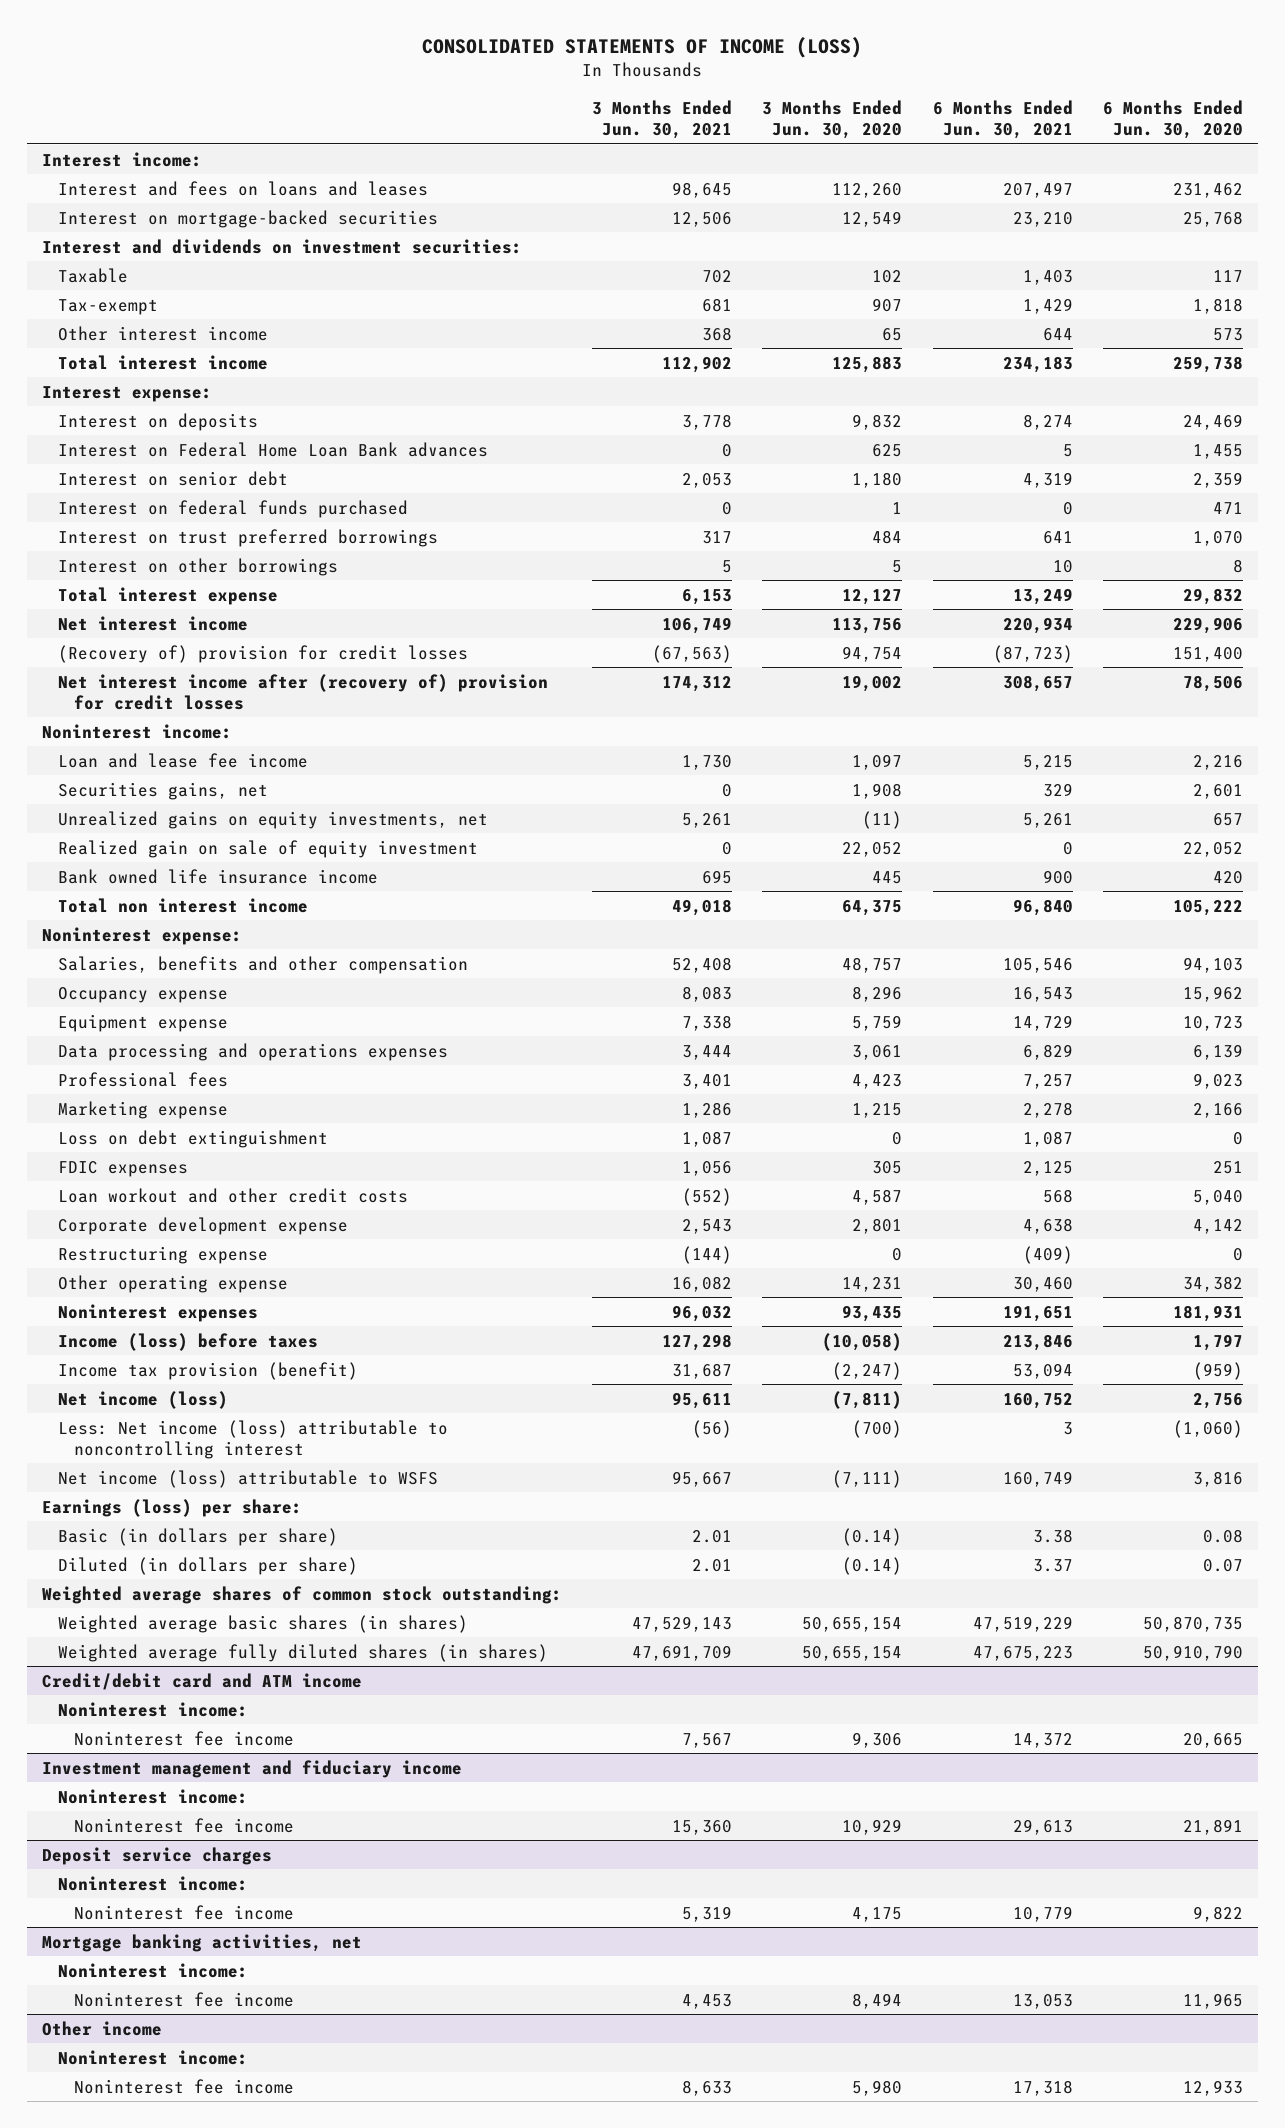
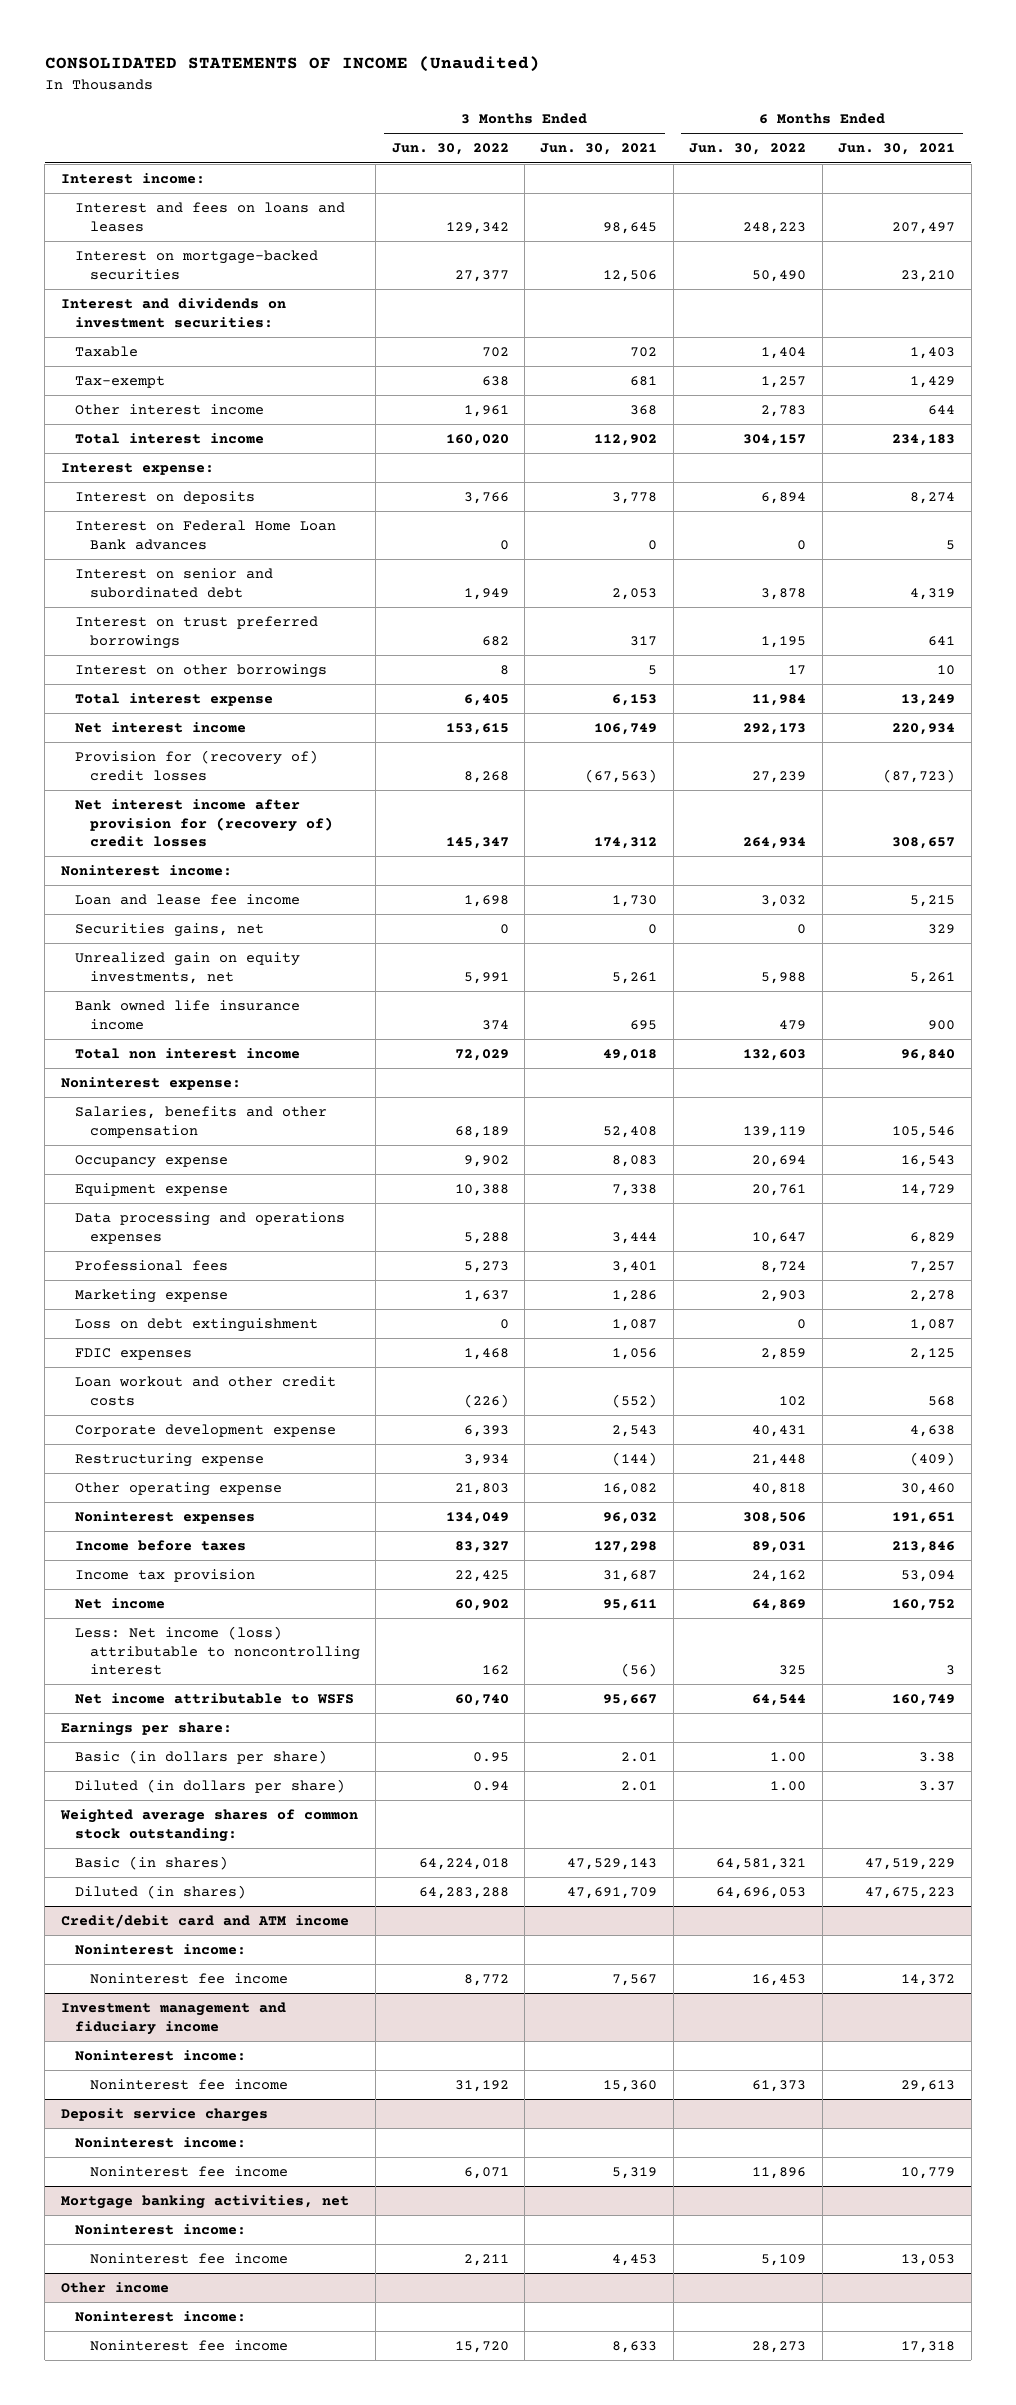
- CONSOLIDATED STATEMENTS OF INCOME (LOSS)
+ CONSOLIDATED STATEMENTS OF INCOME (Unaudited)
- | 3 Months Ended Jun. 30, 2021 | 3 Months Ended Jun. 30, 2020 | 6 Months Ended Jun. 30, 2021 | 6 Months Ended Jun. 30, 2020
+ | 3 Months Ended Jun. 30, 2022 | 3 Months Ended Jun. 30, 2021 | 6 Months Ended Jun. 30, 2022 | 6 Months Ended Jun. 30, 2021
- Interest on senior debt | 2,053 | 1,180 | 4,319 | 2,359
- Interest on federal funds purchased | 0 | 1 | 0 | 471
+ Interest on senior and subordinated debt | 1,949 | 2,053 | 3,878 | 4,319
- (Recovery of) provision for credit losses | (67,563) | 94,754 | (87,723) | 151,400
- Net interest income after (recovery of) provision for credit losses | 174,312 | 19,002 | 308,657 | 78,506
+ Provision for (recovery of) credit losses | 8,268 | (67,563) | 27,239 | (87,723)
+ Net interest income after provision for (recovery of) credit losses | 145,347 | 174,312 | 264,934 | 308,657
- Unrealized gains on equity investments, net | 5,261 | (11) | 5,261 | 657
- Realized gain on sale of equity investment | 0 | 22,052 | 0 | 22,052
+ Unrealized gain on equity investments, net | 5,991 | 5,261 | 5,988 | 5,261
- Income (loss) before taxes | 127,298 | (10,058) | 213,846 | 1,797
- Income tax provision (benefit) | 31,687 | (2,247) | 53,094 | (959)
- Net income (loss) | 95,611 | (7,811) | 160,752 | 2,756
+ Income before taxes | 83,327 | 127,298 | 89,031 | 213,846
+ Income tax provision | 22,425 | 31,687 | 24,162 | 53,094
+ Net income | 60,902 | 95,611 | 64,869 | 160,752
- Net income (loss) attributable to WSFS | 95,667 | (7,111) | 160,749 | 3,816
- Earnings (loss) per share:
+ Net income attributable to WSFS | 60,740 | 95,667 | 64,544 | 160,749
+ Earnings per share:
- Weighted average basic shares (in shares) | 47,529,143 | 50,655,154 | 47,519,229 | 50,870,735
- Weighted average fully diluted shares (in shares) | 47,691,709 | 50,655,154 | 47,675,223 | 50,910,790
+ Basic (in shares) | 64,224,018 | 47,529,143 | 64,581,321 | 47,519,229
+ Diluted (in shares) | 64,283,288 | 47,691,709 | 64,696,053 | 47,675,223

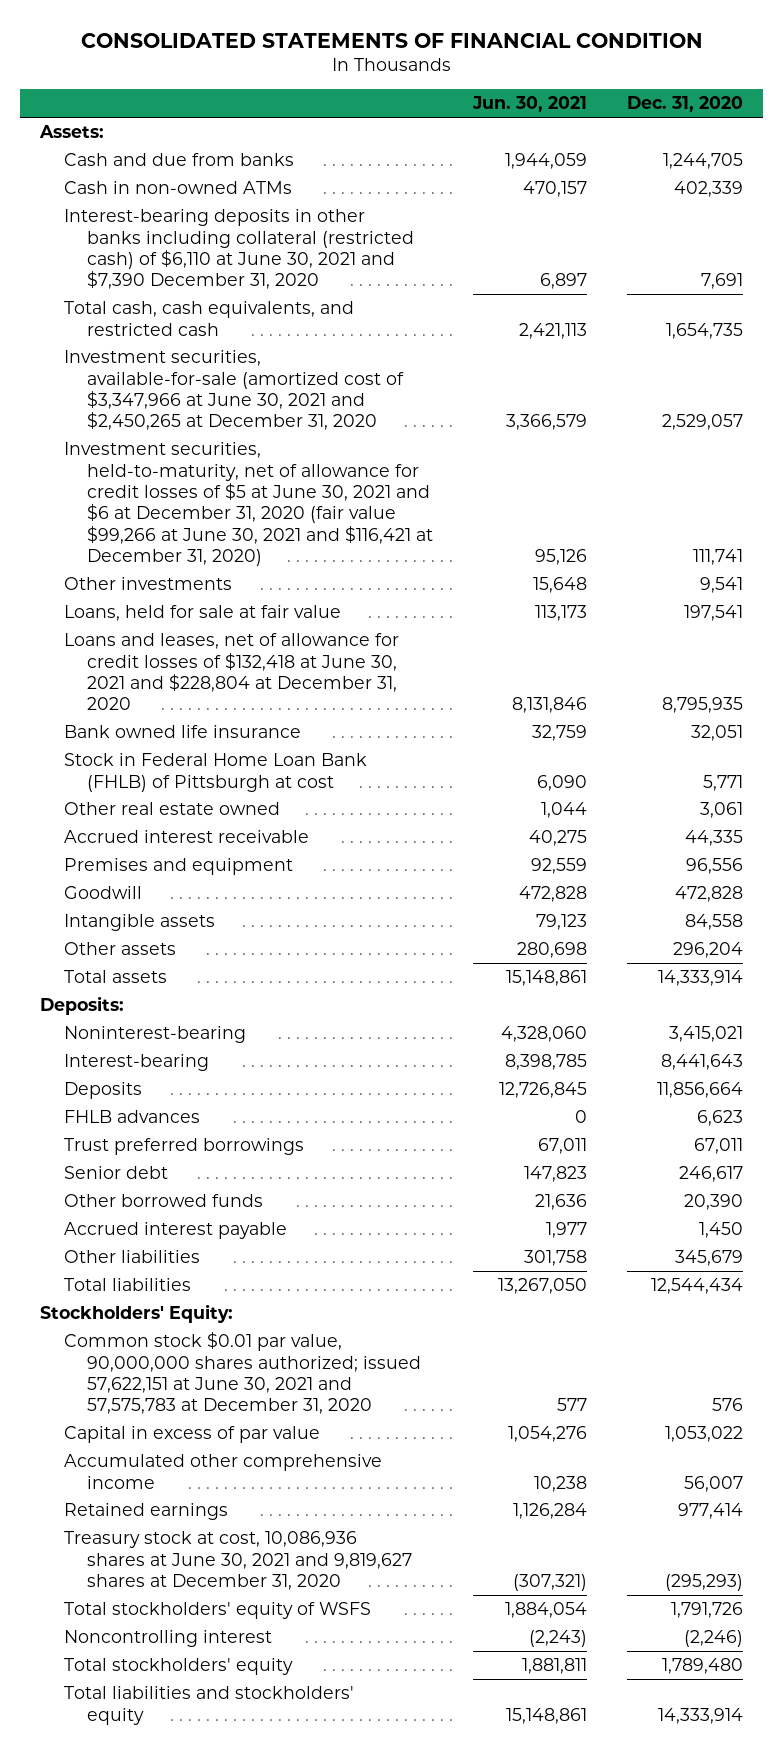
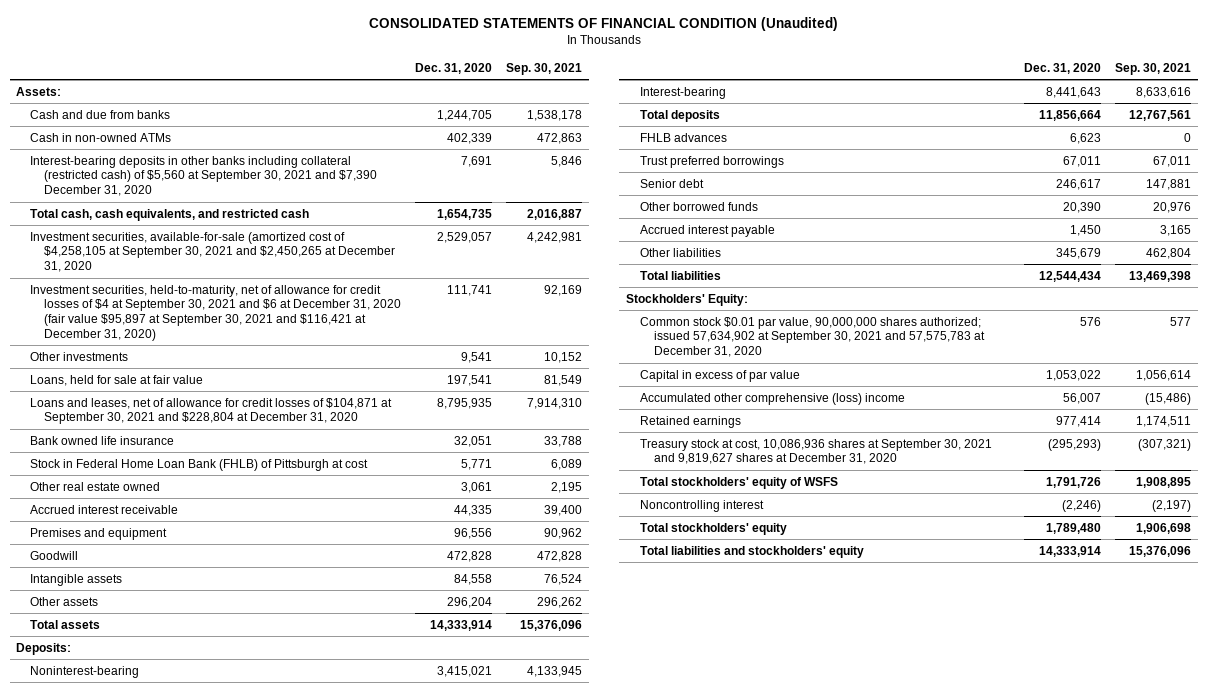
- CONSOLIDATED STATEMENTS OF FINANCIAL CONDITION
+ CONSOLIDATED STATEMENTS OF FINANCIAL CONDITION (Unaudited)
- | Jun. 30, 2021 | Dec. 31, 2020
+ | Dec. 31, 2020 | Sep. 30, 2021
- Interest-bearing deposits in other banks including collateral (restricted cash) of $6,110 at June 30, 2021 and $7,390 December 31, 2020 | 6,897 | 7,691
+ Interest-bearing deposits in other banks including collateral (restricted cash) of $5,560 at September 30, 2021 and $7,390 December 31, 2020 | 7,691 | 5,846
- Investment securities, available-for-sale (amortized cost of $3,347,966 at June 30, 2021 and $2,450,265 at December 31, 2020 | 3,366,579 | 2,529,057
- Investment securities, held-to-maturity, net of allowance for credit losses of $5 at June 30, 2021 and $6 at December 31, 2020 (fair value $99,266 at June 30, 2021 and $116,421 at December 31, 2020) | 95,126 | 111,741
+ Investment securities, available-for-sale (amortized cost of $4,258,105 at September 30, 2021 and $2,450,265 at December 31, 2020 | 2,529,057 | 4,242,981
+ Investment securities, held-to-maturity, net of allowance for credit losses of $4 at September 30, 2021 and $6 at December 31, 2020 (fair value $95,897 at September 30, 2021 and $116,421 at December 31, 2020) | 111,741 | 92,169
- Loans and leases, net of allowance for credit losses of $132,418 at June 30, 2021 and $228,804 at December 31, 2020 | 8,131,846 | 8,795,935
+ Loans and leases, net of allowance for credit losses of $104,871 at September 30, 2021 and $228,804 at December 31, 2020 | 8,795,935 | 7,914,310
- Deposits | 12,726,845 | 11,856,664
+ Total deposits | 11,856,664 | 12,767,561
- Common stock $0.01 par value, 90,000,000 shares authorized; issued 57,622,151 at June 30, 2021 and 57,575,783 at December 31, 2020 | 577 | 576
+ Common stock $0.01 par value, 90,000,000 shares authorized; issued 57,634,902 at September 30, 2021 and 57,575,783 at December 31, 2020 | 576 | 577
- Accumulated other comprehensive income | 10,238 | 56,007
+ Accumulated other comprehensive (loss) income | 56,007 | (15,486)
- Treasury stock at cost, 10,086,936 shares at June 30, 2021 and 9,819,627 shares at December 31, 2020 | (307,321) | (295,293)
+ Treasury stock at cost, 10,086,936 shares at September 30, 2021 and 9,819,627 shares at December 31, 2020 | (295,293) | (307,321)

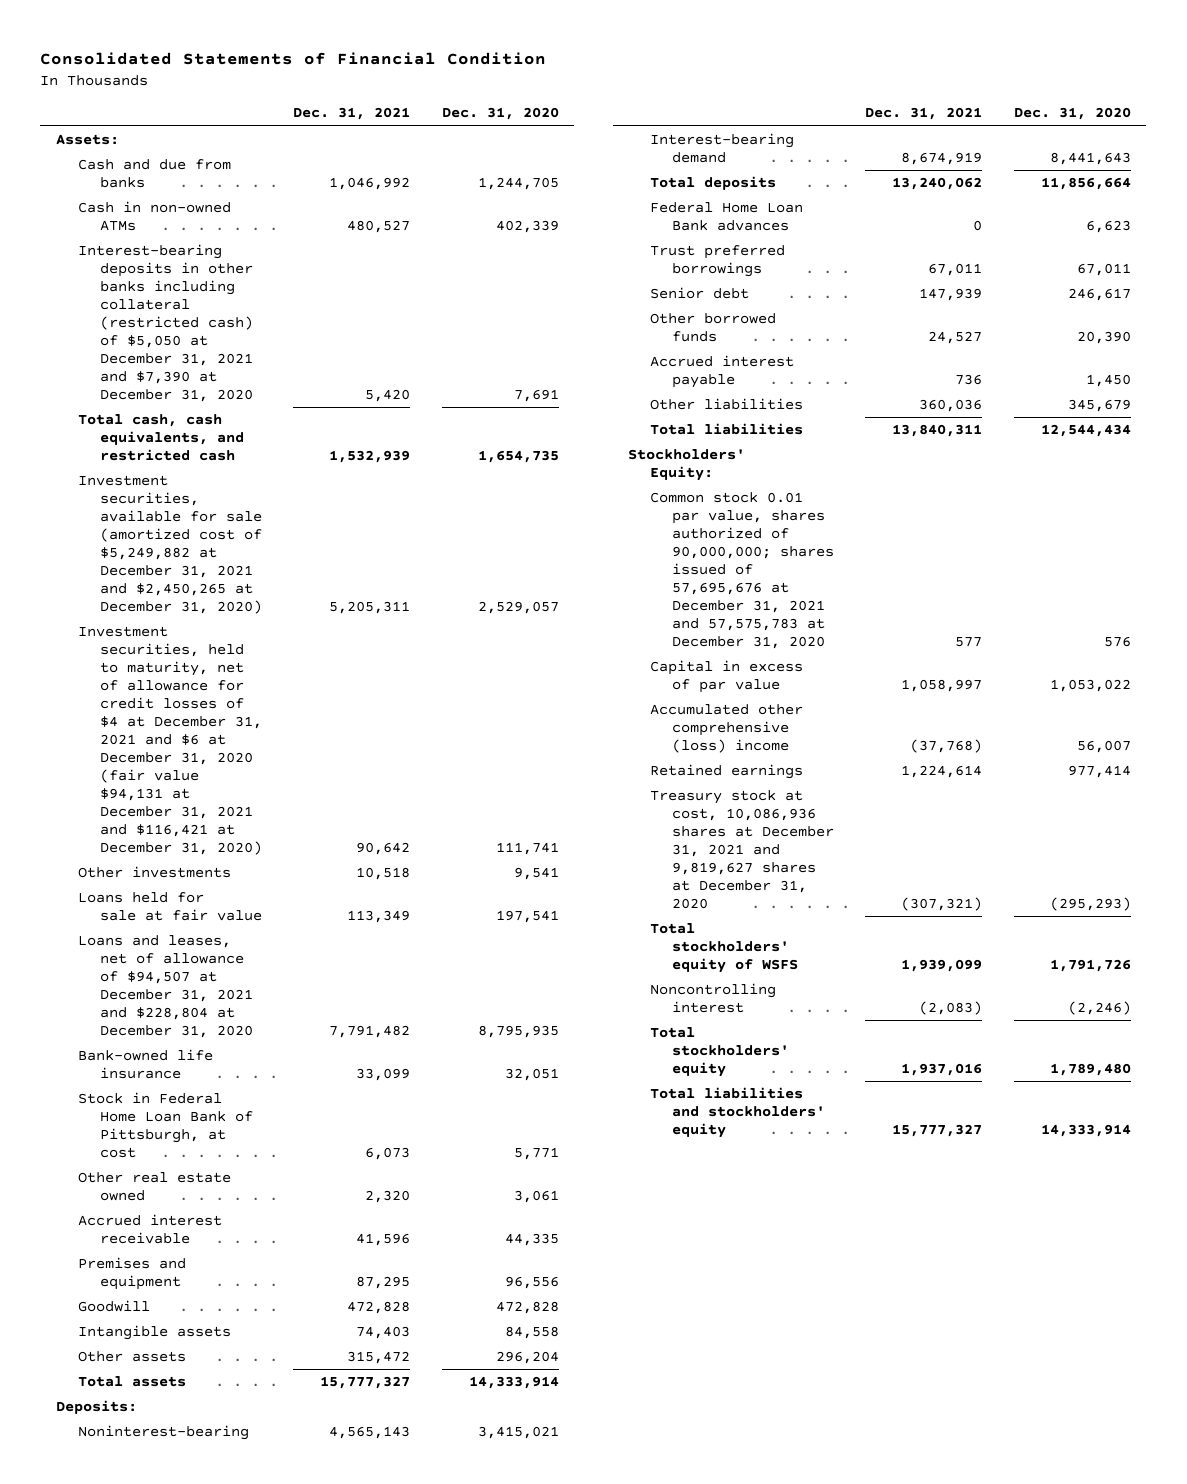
- CONSOLIDATED STATEMENTS OF FINANCIAL CONDITION (Unaudited)
+ Consolidated Statements of Financial Condition
- | Dec. 31, 2020 | Sep. 30, 2021
+ | Dec. 31, 2021 | Dec. 31, 2020
- Interest-bearing deposits in other banks including collateral (restricted cash) of $5,560 at September 30, 2021 and $7,390 December 31, 2020 | 7,691 | 5,846
+ Interest-bearing deposits in other banks including collateral (restricted cash) of $5,050 at December 31, 2021 and $7,390 at December 31, 2020 | 5,420 | 7,691
- Investment securities, available-for-sale (amortized cost of $4,258,105 at September 30, 2021 and $2,450,265 at December 31, 2020 | 2,529,057 | 4,242,981
- Investment securities, held-to-maturity, net of allowance for credit losses of $4 at September 30, 2021 and $6 at December 31, 2020 (fair value $95,897 at September 30, 2021 and $116,421 at December 31, 2020) | 111,741 | 92,169
+ Investment securities, available for sale (amortized cost of $5,249,882 at December 31, 2021 and $2,450,265 at December 31, 2020) | 5,205,311 | 2,529,057
+ Investment securities, held to maturity, net of allowance for credit losses of $4 at December 31, 2021 and $6 at December 31, 2020 (fair value $94,131 at December 31, 2021 and $116,421 at December 31, 2020) | 90,642 | 111,741
- Loans, held for sale at fair value | 197,541 | 81,549
- Loans and leases, net of allowance for credit losses of $104,871 at September 30, 2021 and $228,804 at December 31, 2020 | 8,795,935 | 7,914,310
- Bank owned life insurance | 32,051 | 33,788
- Stock in Federal Home Loan Bank (FHLB) of Pittsburgh at cost | 5,771 | 6,089
+ Loans held for sale at fair value | 113,349 | 197,541
+ Loans and leases, net of allowance of $94,507 at December 31, 2021 and $228,804 at December 31, 2020 | 7,791,482 | 8,795,935
+ Bank-owned life insurance | 33,099 | 32,051
+ Stock in Federal Home Loan Bank of Pittsburgh, at cost | 6,073 | 5,771
- Interest-bearing | 8,441,643 | 8,633,616
+ Interest-bearing demand | 8,674,919 | 8,441,643
- FHLB advances | 6,623 | 0
+ Federal Home Loan Bank advances | 0 | 6,623
- Common stock $0.01 par value, 90,000,000 shares authorized; issued 57,634,902 at September 30, 2021 and 57,575,783 at December 31, 2020 | 576 | 577
+ Common stock 0.01 par value, shares authorized of 90,000,000; shares issued of 57,695,676 at December 31, 2021 and 57,575,783 at December 31, 2020 | 577 | 576
- Treasury stock at cost, 10,086,936 shares at September 30, 2021 and 9,819,627 shares at December 31, 2020 | (295,293) | (307,321)
+ Treasury stock at cost, 10,086,936 shares at December 31, 2021 and 9,819,627 shares at December 31, 2020 | (307,321) | (295,293)

